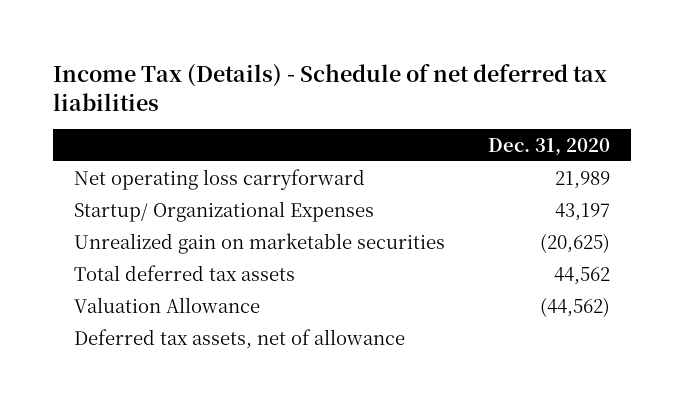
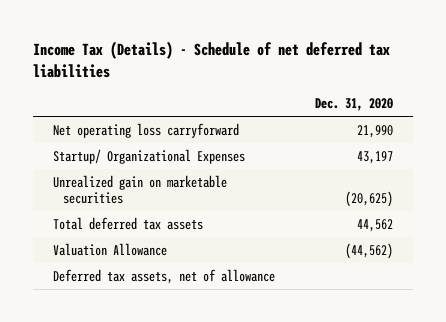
- Net operating loss carryforward | 21,989
+ Net operating loss carryforward | 21,990

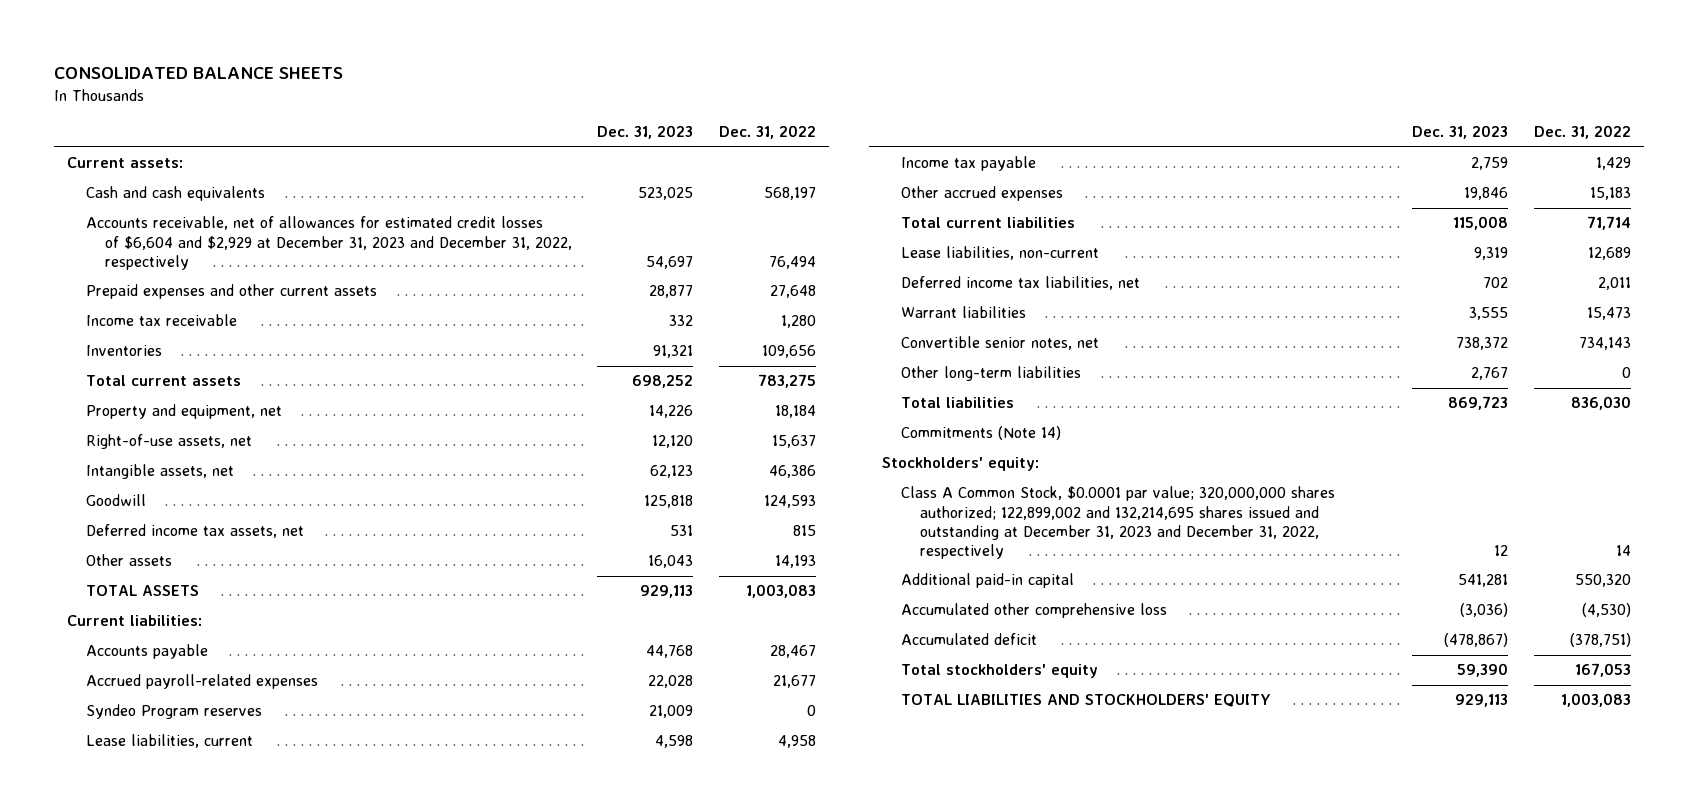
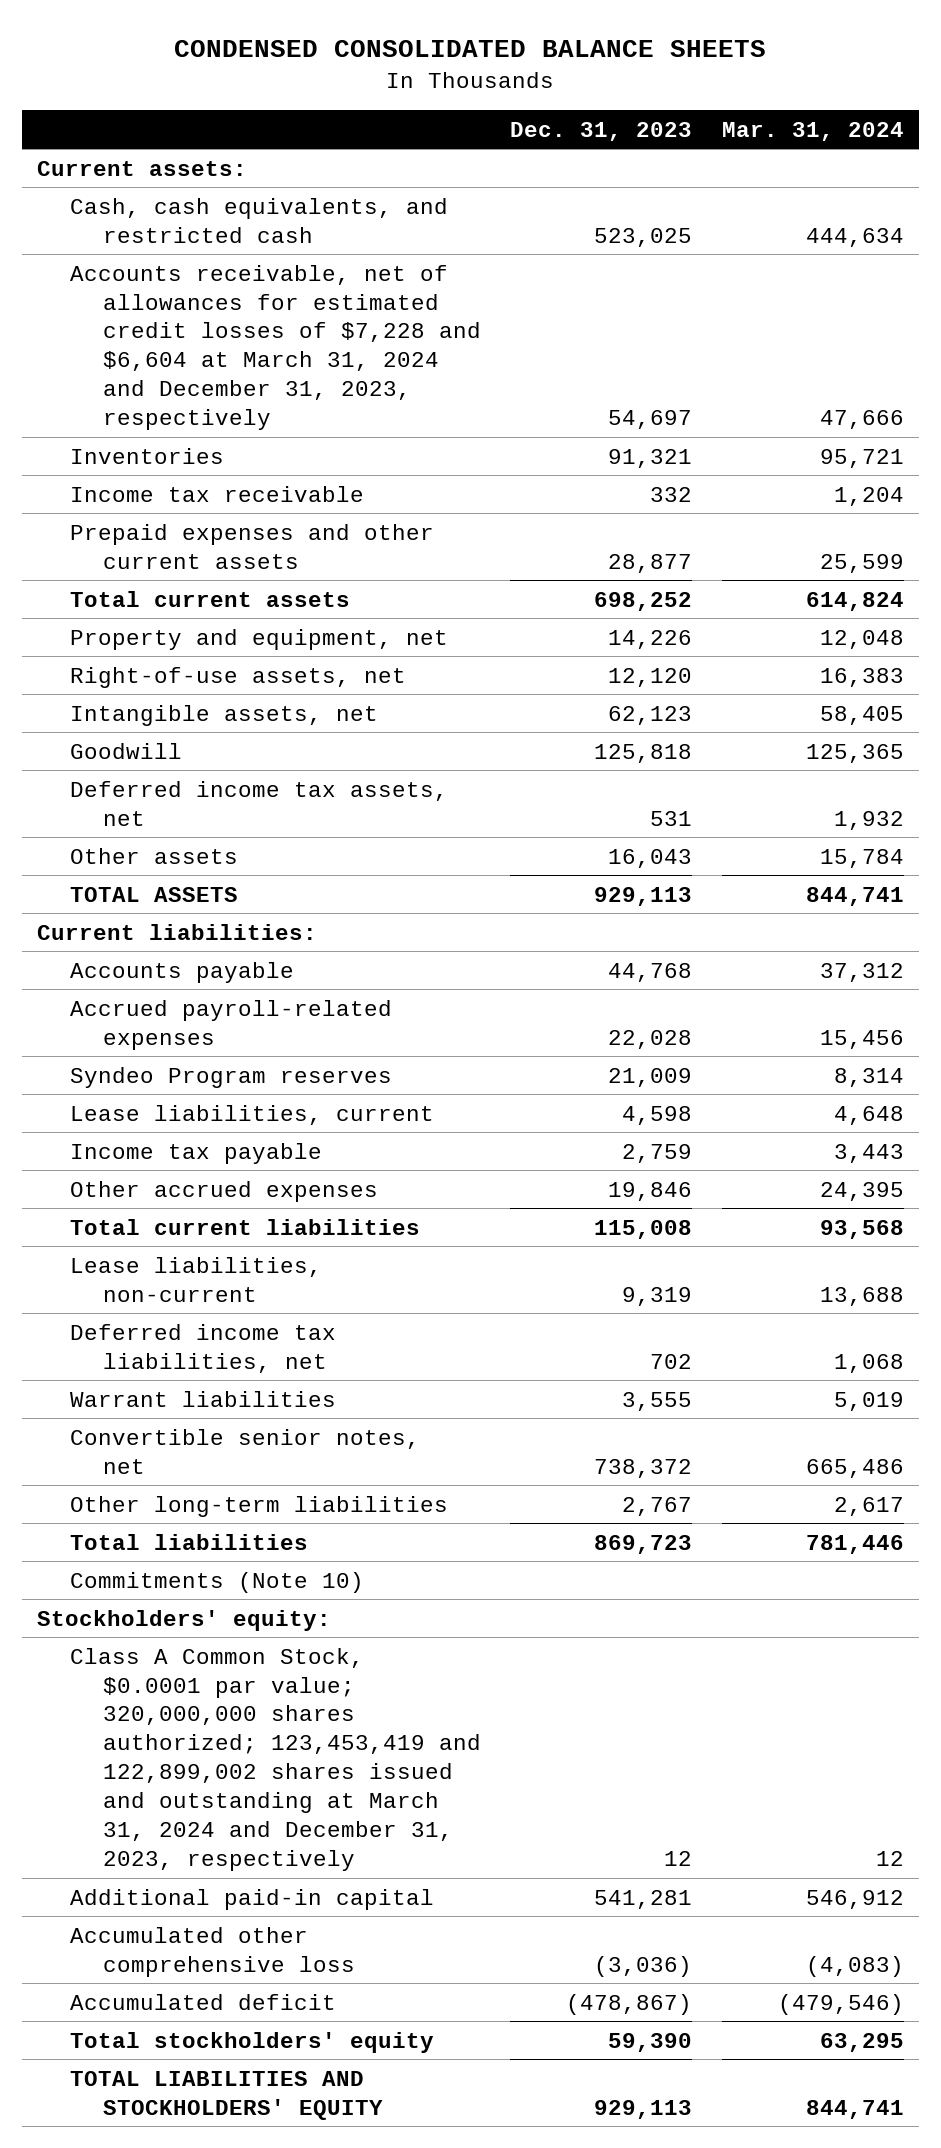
- CONSOLIDATED BALANCE SHEETS
+ CONDENSED CONSOLIDATED BALANCE SHEETS
- | Dec. 31, 2023 | Dec. 31, 2022
+ | Dec. 31, 2023 | Mar. 31, 2024
- Cash and cash equivalents | 523,025 | 568,197
- Accounts receivable, net of allowances for estimated credit losses of $6,604 and $2,929 at December 31, 2023 and December 31, 2022, respectively | 54,697 | 76,494
+ Cash, cash equivalents, and restricted cash | 523,025 | 444,634
+ Accounts receivable, net of allowances for estimated credit losses of $7,228 and $6,604 at March 31, 2024 and December 31, 2023, respectively | 54,697 | 47,666
moved down: Income tax receivable | 332 | 1,204
moved down: Prepaid expenses and other current assets | 28,877 | 25,599
- Commitments (Note 14)
+ Commitments (Note 10)
- Class A Common Stock, $0.0001 par value; 320,000,000 shares authorized; 122,899,002 and 132,214,695 shares issued and outstanding at December 31, 2023 and December 31, 2022, respectively | 12 | 14
+ Class A Common Stock, $0.0001 par value; 320,000,000 shares authorized; 123,453,419 and 122,899,002 shares issued and outstanding at March 31, 2024 and December 31, 2023, respectively | 12 | 12

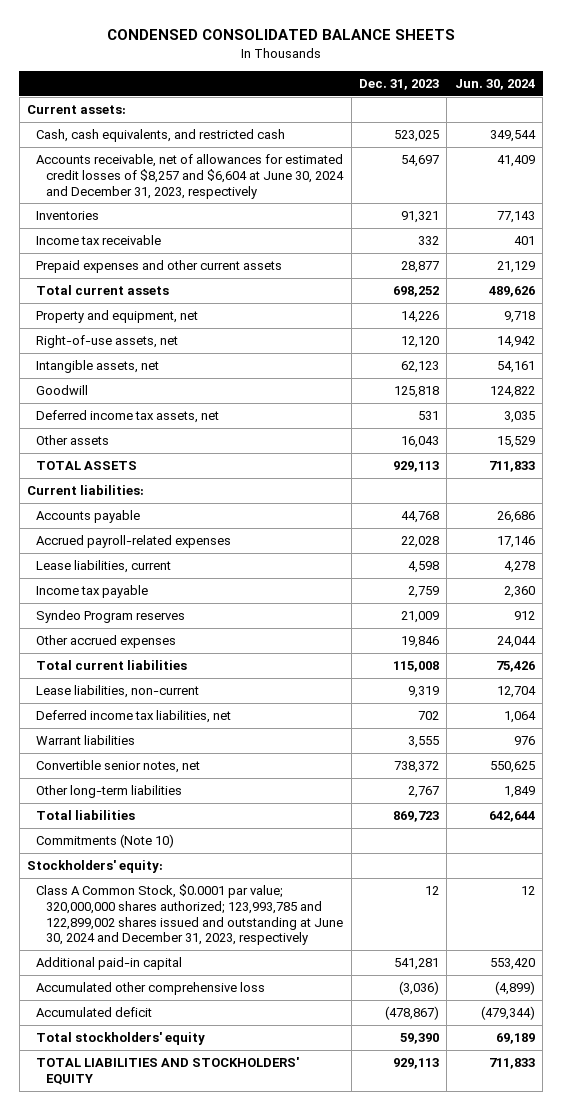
- | Dec. 31, 2023 | Mar. 31, 2024
+ | Dec. 31, 2023 | Jun. 30, 2024
- Accounts receivable, net of allowances for estimated credit losses of $7,228 and $6,604 at March 31, 2024 and December 31, 2023, respectively | 54,697 | 47,666
+ Accounts receivable, net of allowances for estimated credit losses of $8,257 and $6,604 at June 30, 2024 and December 31, 2023, respectively | 54,697 | 41,409
moved down: Syndeo Program reserves | 21,009 | 912
- Class A Common Stock, $0.0001 par value; 320,000,000 shares authorized; 123,453,419 and 122,899,002 shares issued and outstanding at March 31, 2024 and December 31, 2023, respectively | 12 | 12
+ Class A Common Stock, $0.0001 par value; 320,000,000 shares authorized; 123,993,785 and 122,899,002 shares issued and outstanding at June 30, 2024 and December 31, 2023, respectively | 12 | 12

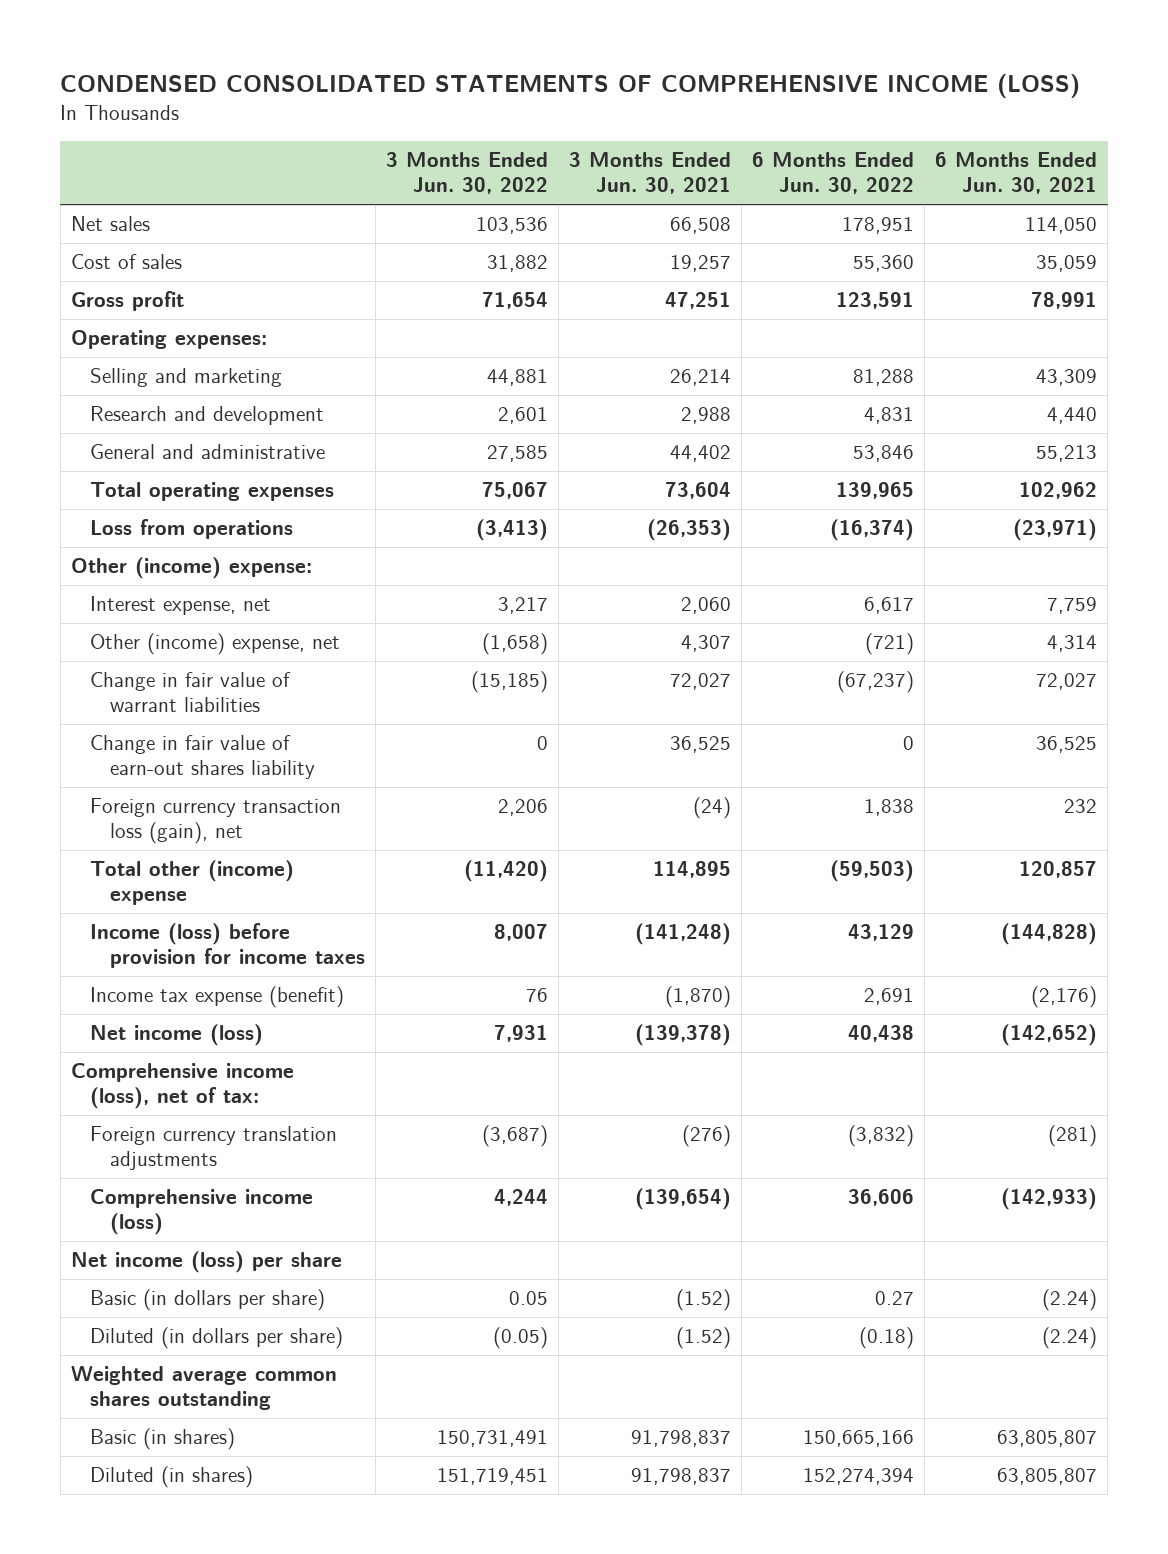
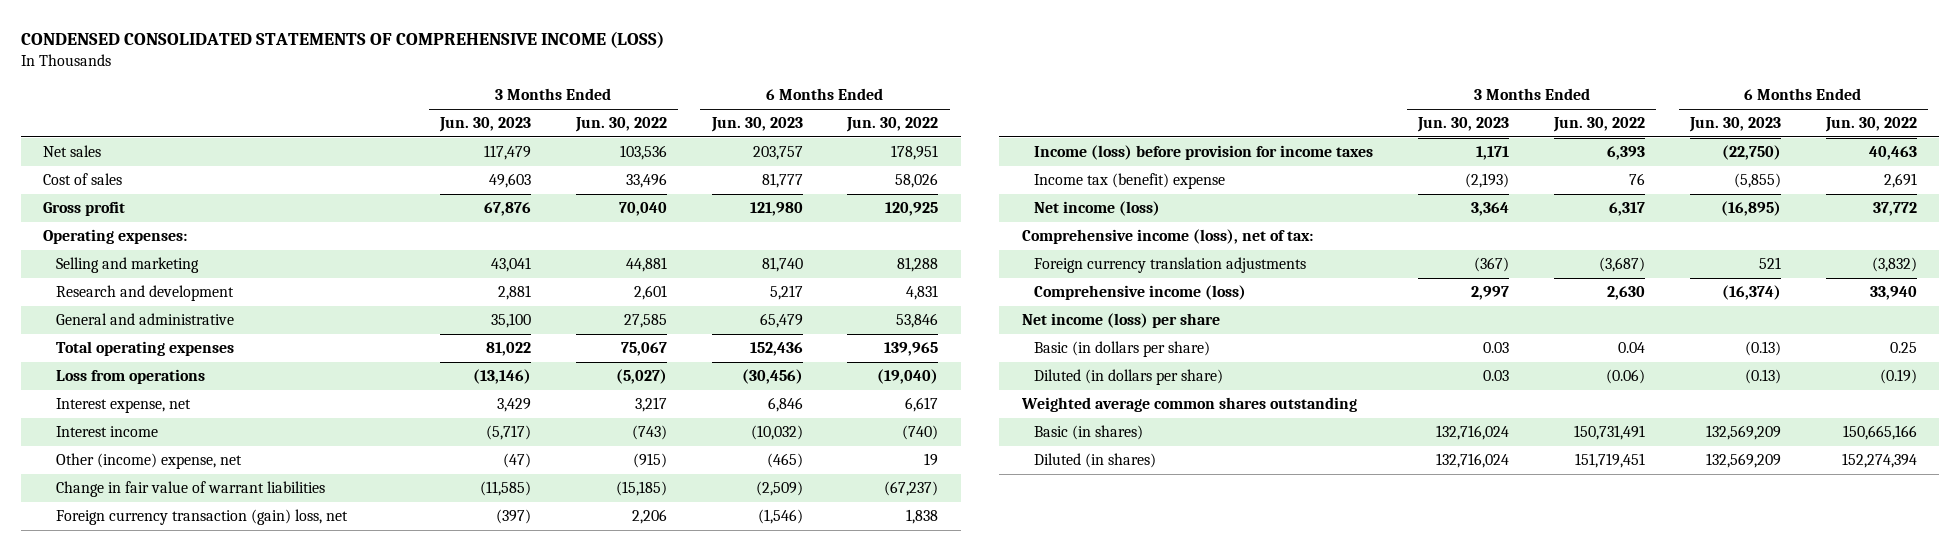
- | 3 Months Ended Jun. 30, 2022 | 3 Months Ended Jun. 30, 2021 | 6 Months Ended Jun. 30, 2022 | 6 Months Ended Jun. 30, 2021
+ | 3 Months Ended Jun. 30, 2023 | 3 Months Ended Jun. 30, 2022 | 6 Months Ended Jun. 30, 2023 | 6 Months Ended Jun. 30, 2022
- Cost of sales | 31,882 | 19,257 | 55,360 | 35,059
- Gross profit | 71,654 | 47,251 | 123,591 | 78,991
+ Cost of sales | 49,603 | 33,496 | 81,777 | 58,026
+ Gross profit | 67,876 | 70,040 | 121,980 | 120,925
- Loss from operations | (3,413) | (26,353) | (16,374) | (23,971)
- Other (income) expense:
+ Loss from operations | (13,146) | (5,027) | (30,456) | (19,040)
- Other (income) expense, net | (1,658) | 4,307 | (721) | 4,314
+ Interest income | (5,717) | (743) | (10,032) | (740)
+ Other (income) expense, net | (47) | (915) | (465) | 19
- Change in fair value of earn-out shares liability | 0 | 36,525 | 0 | 36,525
- Foreign currency transaction loss (gain), net | 2,206 | (24) | 1,838 | 232
- Total other (income) expense | (11,420) | 114,895 | (59,503) | 120,857
- Income (loss) before provision for income taxes | 8,007 | (141,248) | 43,129 | (144,828)
- Income tax expense (benefit) | 76 | (1,870) | 2,691 | (2,176)
- Net income (loss) | 7,931 | (139,378) | 40,438 | (142,652)
+ Foreign currency transaction (gain) loss, net | (397) | 2,206 | (1,546) | 1,838
+ Income (loss) before provision for income taxes | 1,171 | 6,393 | (22,750) | 40,463
+ Income tax (benefit) expense | (2,193) | 76 | (5,855) | 2,691
+ Net income (loss) | 3,364 | 6,317 | (16,895) | 37,772
- Comprehensive income (loss) | 4,244 | (139,654) | 36,606 | (142,933)
+ Comprehensive income (loss) | 2,997 | 2,630 | (16,374) | 33,940
- Basic (in dollars per share) | 0.05 | (1.52) | 0.27 | (2.24)
- Diluted (in dollars per share) | (0.05) | (1.52) | (0.18) | (2.24)
+ Basic (in dollars per share) | 0.03 | 0.04 | (0.13) | 0.25
+ Diluted (in dollars per share) | 0.03 | (0.06) | (0.13) | (0.19)

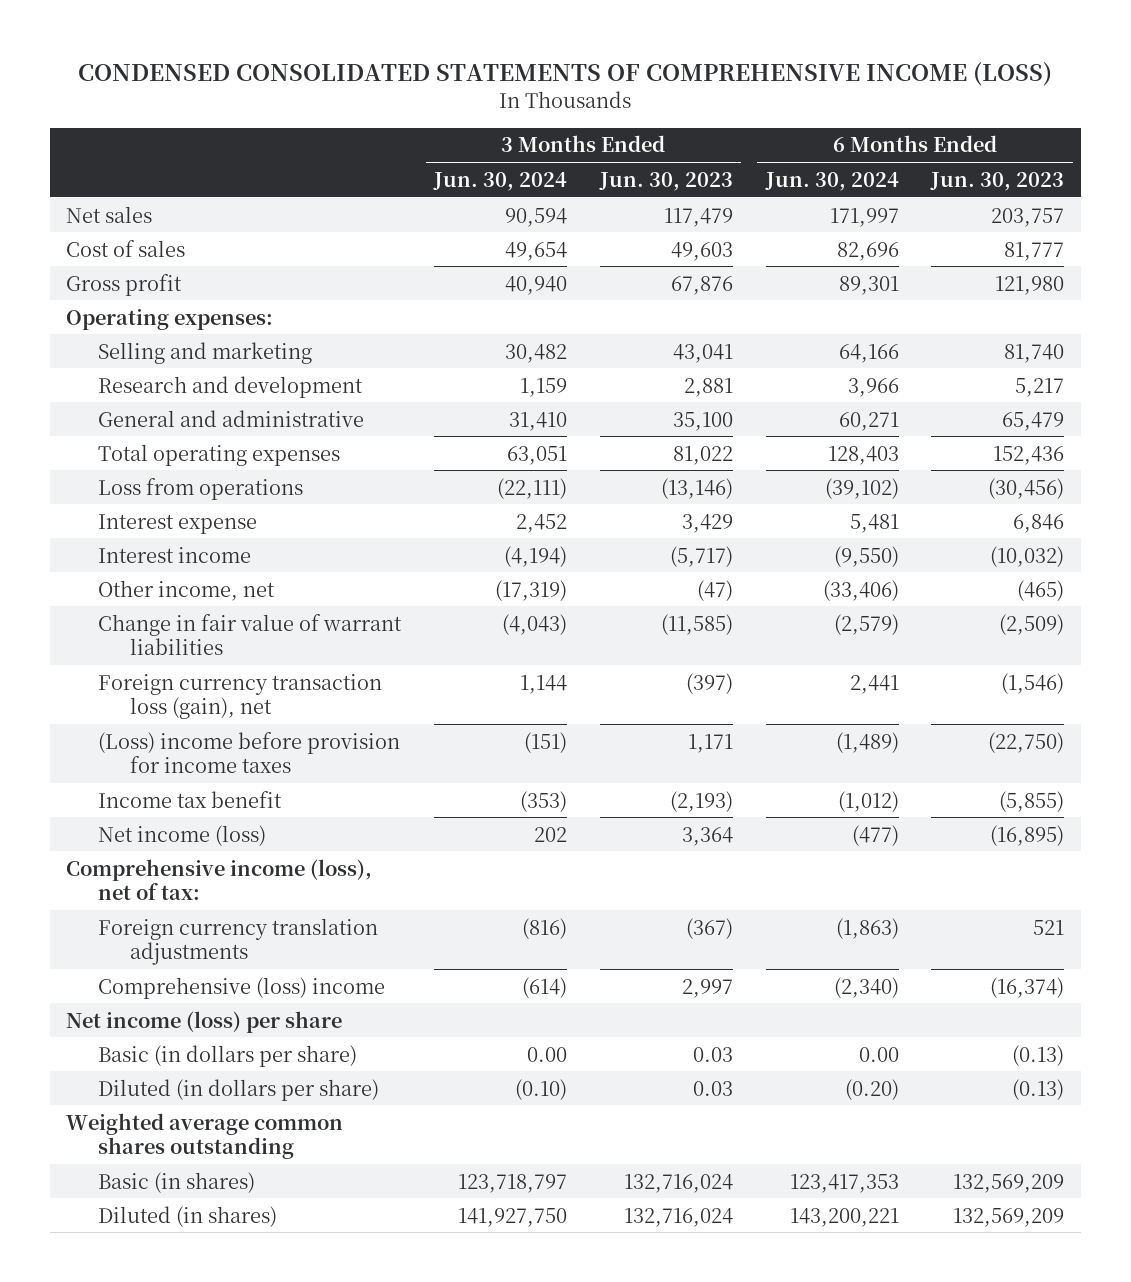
- | 3 Months Ended Jun. 30, 2023 | 3 Months Ended Jun. 30, 2022 | 6 Months Ended Jun. 30, 2023 | 6 Months Ended Jun. 30, 2022
+ | 3 Months Ended Jun. 30, 2024 | 3 Months Ended Jun. 30, 2023 | 6 Months Ended Jun. 30, 2024 | 6 Months Ended Jun. 30, 2023
- Interest expense, net | 3,429 | 3,217 | 6,846 | 6,617
+ Interest expense | 2,452 | 3,429 | 5,481 | 6,846
- Other (income) expense, net | (47) | (915) | (465) | 19
+ Other income, net | (17,319) | (47) | (33,406) | (465)
- Foreign currency transaction (gain) loss, net | (397) | 2,206 | (1,546) | 1,838
- Income (loss) before provision for income taxes | 1,171 | 6,393 | (22,750) | 40,463
- Income tax (benefit) expense | (2,193) | 76 | (5,855) | 2,691
+ Foreign currency transaction loss (gain), net | 1,144 | (397) | 2,441 | (1,546)
+ (Loss) income before provision for income taxes | (151) | 1,171 | (1,489) | (22,750)
+ Income tax benefit | (353) | (2,193) | (1,012) | (5,855)
- Comprehensive income (loss) | 2,997 | 2,630 | (16,374) | 33,940
+ Comprehensive (loss) income | (614) | 2,997 | (2,340) | (16,374)

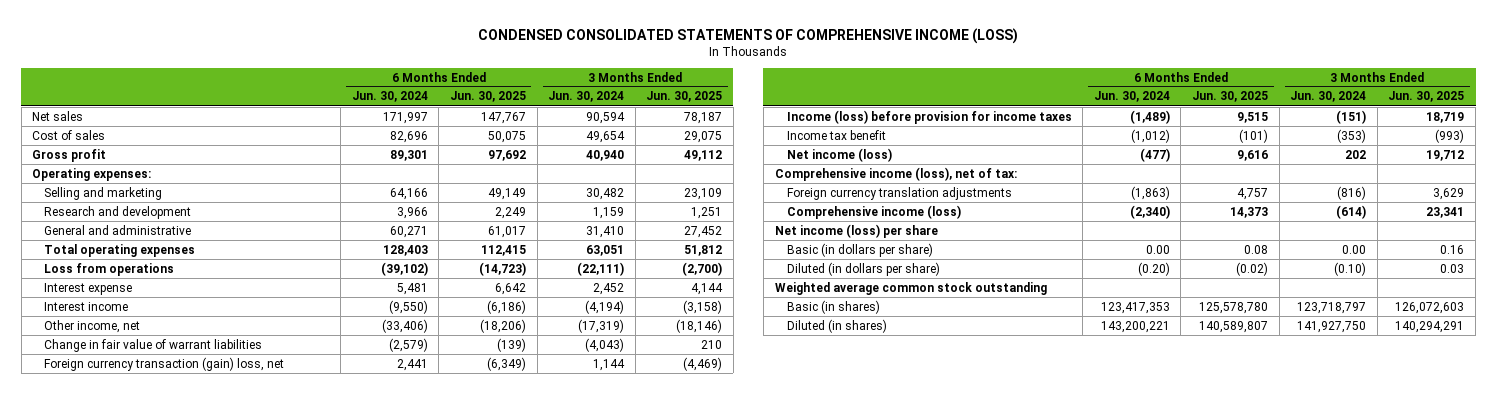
- | 3 Months Ended Jun. 30, 2024 | 3 Months Ended Jun. 30, 2023 | 6 Months Ended Jun. 30, 2024 | 6 Months Ended Jun. 30, 2023
+ | 6 Months Ended Jun. 30, 2024 | 6 Months Ended Jun. 30, 2025 | 3 Months Ended Jun. 30, 2024 | 3 Months Ended Jun. 30, 2025
- Foreign currency transaction loss (gain), net | 1,144 | (397) | 2,441 | (1,546)
- (Loss) income before provision for income taxes | (151) | 1,171 | (1,489) | (22,750)
+ Foreign currency transaction (gain) loss, net | 2,441 | (6,349) | 1,144 | (4,469)
+ Income (loss) before provision for income taxes | (1,489) | 9,515 | (151) | 18,719
- Comprehensive (loss) income | (614) | 2,997 | (2,340) | (16,374)
+ Comprehensive income (loss) | (2,340) | 14,373 | (614) | 23,341
- Weighted average common shares outstanding
+ Weighted average common stock outstanding

